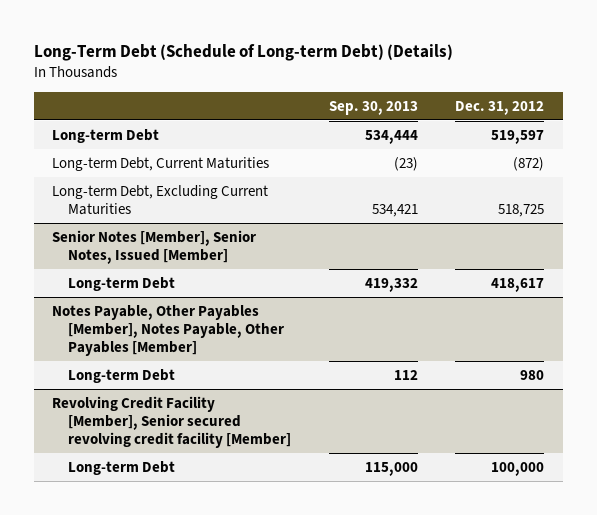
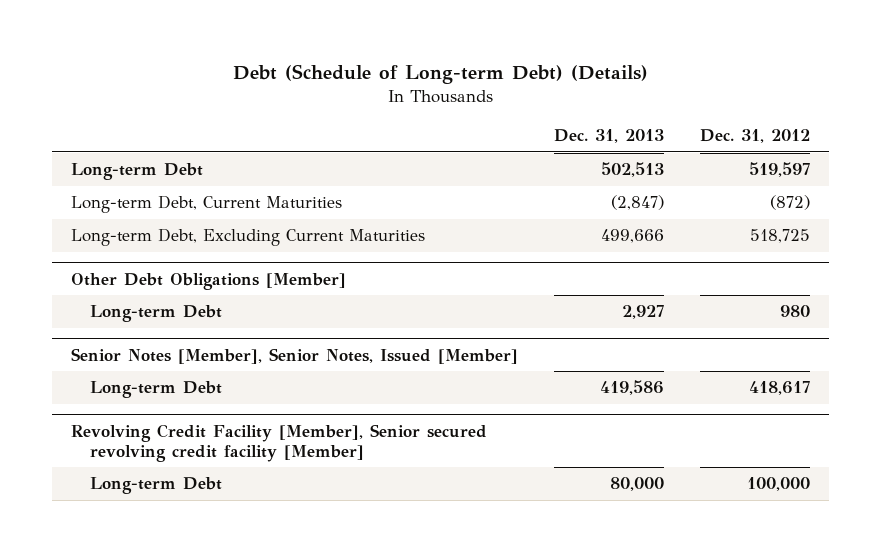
- Long-Term Debt (Schedule of Long-term Debt) (Details)
+ Debt (Schedule of Long-term Debt) (Details)
- | Sep. 30, 2013 | Dec. 31, 2012
+ | Dec. 31, 2013 | Dec. 31, 2012
+ Other Debt Obligations [Member]
+ Long-term Debt | 2,927 | 980
- Notes Payable, Other Payables [Member], Notes Payable, Other Payables [Member]
- Long-term Debt | 112 | 980

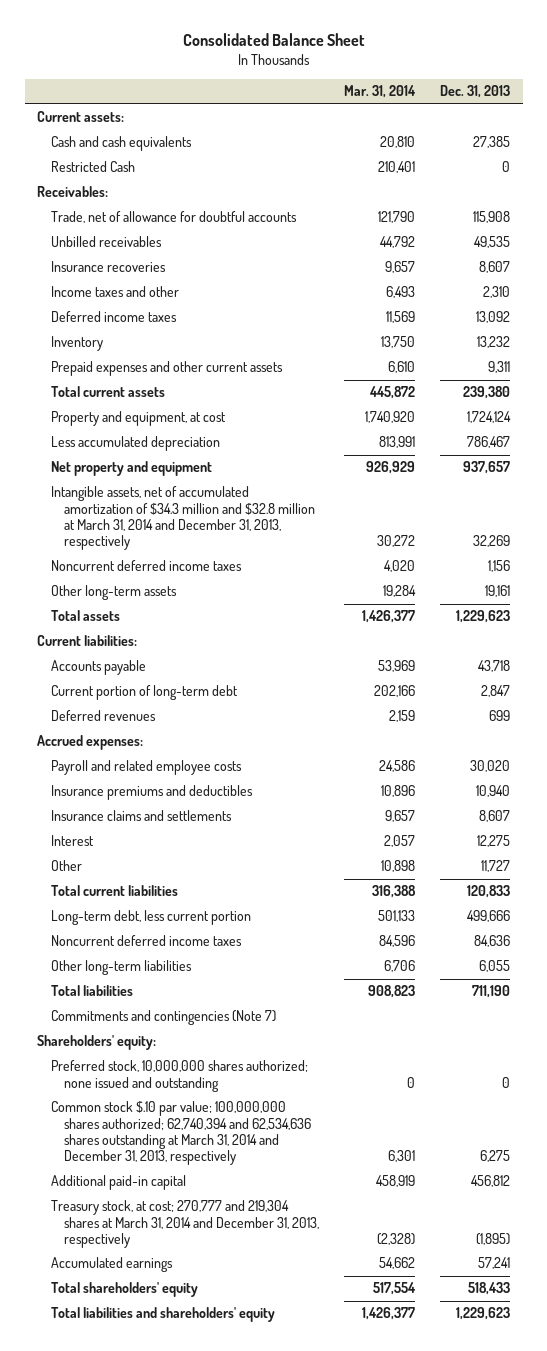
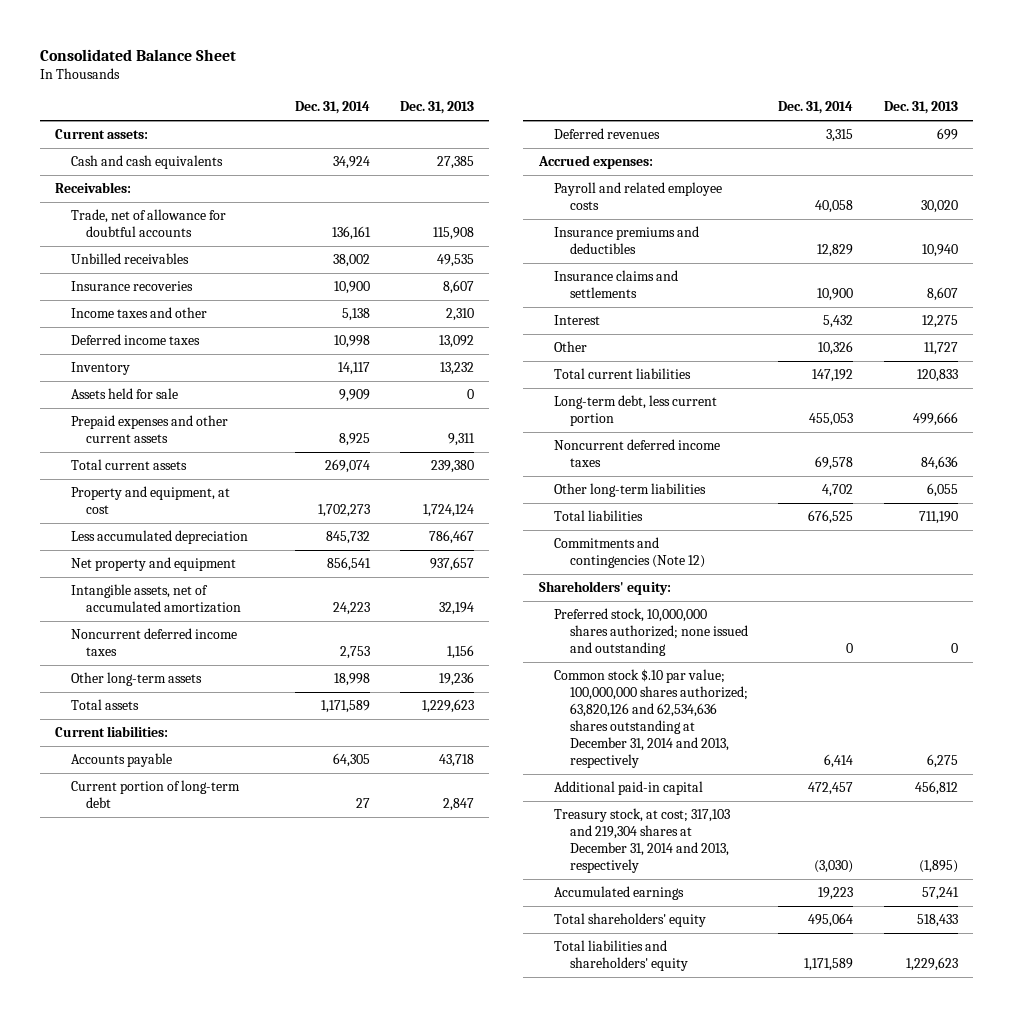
- | Mar. 31, 2014 | Dec. 31, 2013
+ | Dec. 31, 2014 | Dec. 31, 2013
- Restricted Cash | 210,401 | 0
+ Assets held for sale | 9,909 | 0
- Intangible assets, net of accumulated amortization of $34.3 million and $32.8 million at March 31, 2014 and December 31, 2013, respectively | 30,272 | 32,269
+ Intangible assets, net of accumulated amortization | 24,223 | 32,194
- Other long-term assets | 19,284 | 19,161
+ Other long-term assets | 18,998 | 19,236
- Commitments and contingencies (Note 7)
+ Commitments and contingencies (Note 12)
- Common stock $.10 par value; 100,000,000 shares authorized; 62,740,394 and 62,534,636 shares outstanding at March 31, 2014 and December 31, 2013, respectively | 6,301 | 6,275
+ Common stock $.10 par value; 100,000,000 shares authorized; 63,820,126 and 62,534,636 shares outstanding at December 31, 2014 and 2013, respectively | 6,414 | 6,275
- Treasury stock, at cost; 270,777 and 219,304 shares at March 31, 2014 and December 31, 2013, respectively | (2,328) | (1,895)
+ Treasury stock, at cost; 317,103 and 219,304 shares at December 31, 2014 and 2013, respectively | (3,030) | (1,895)

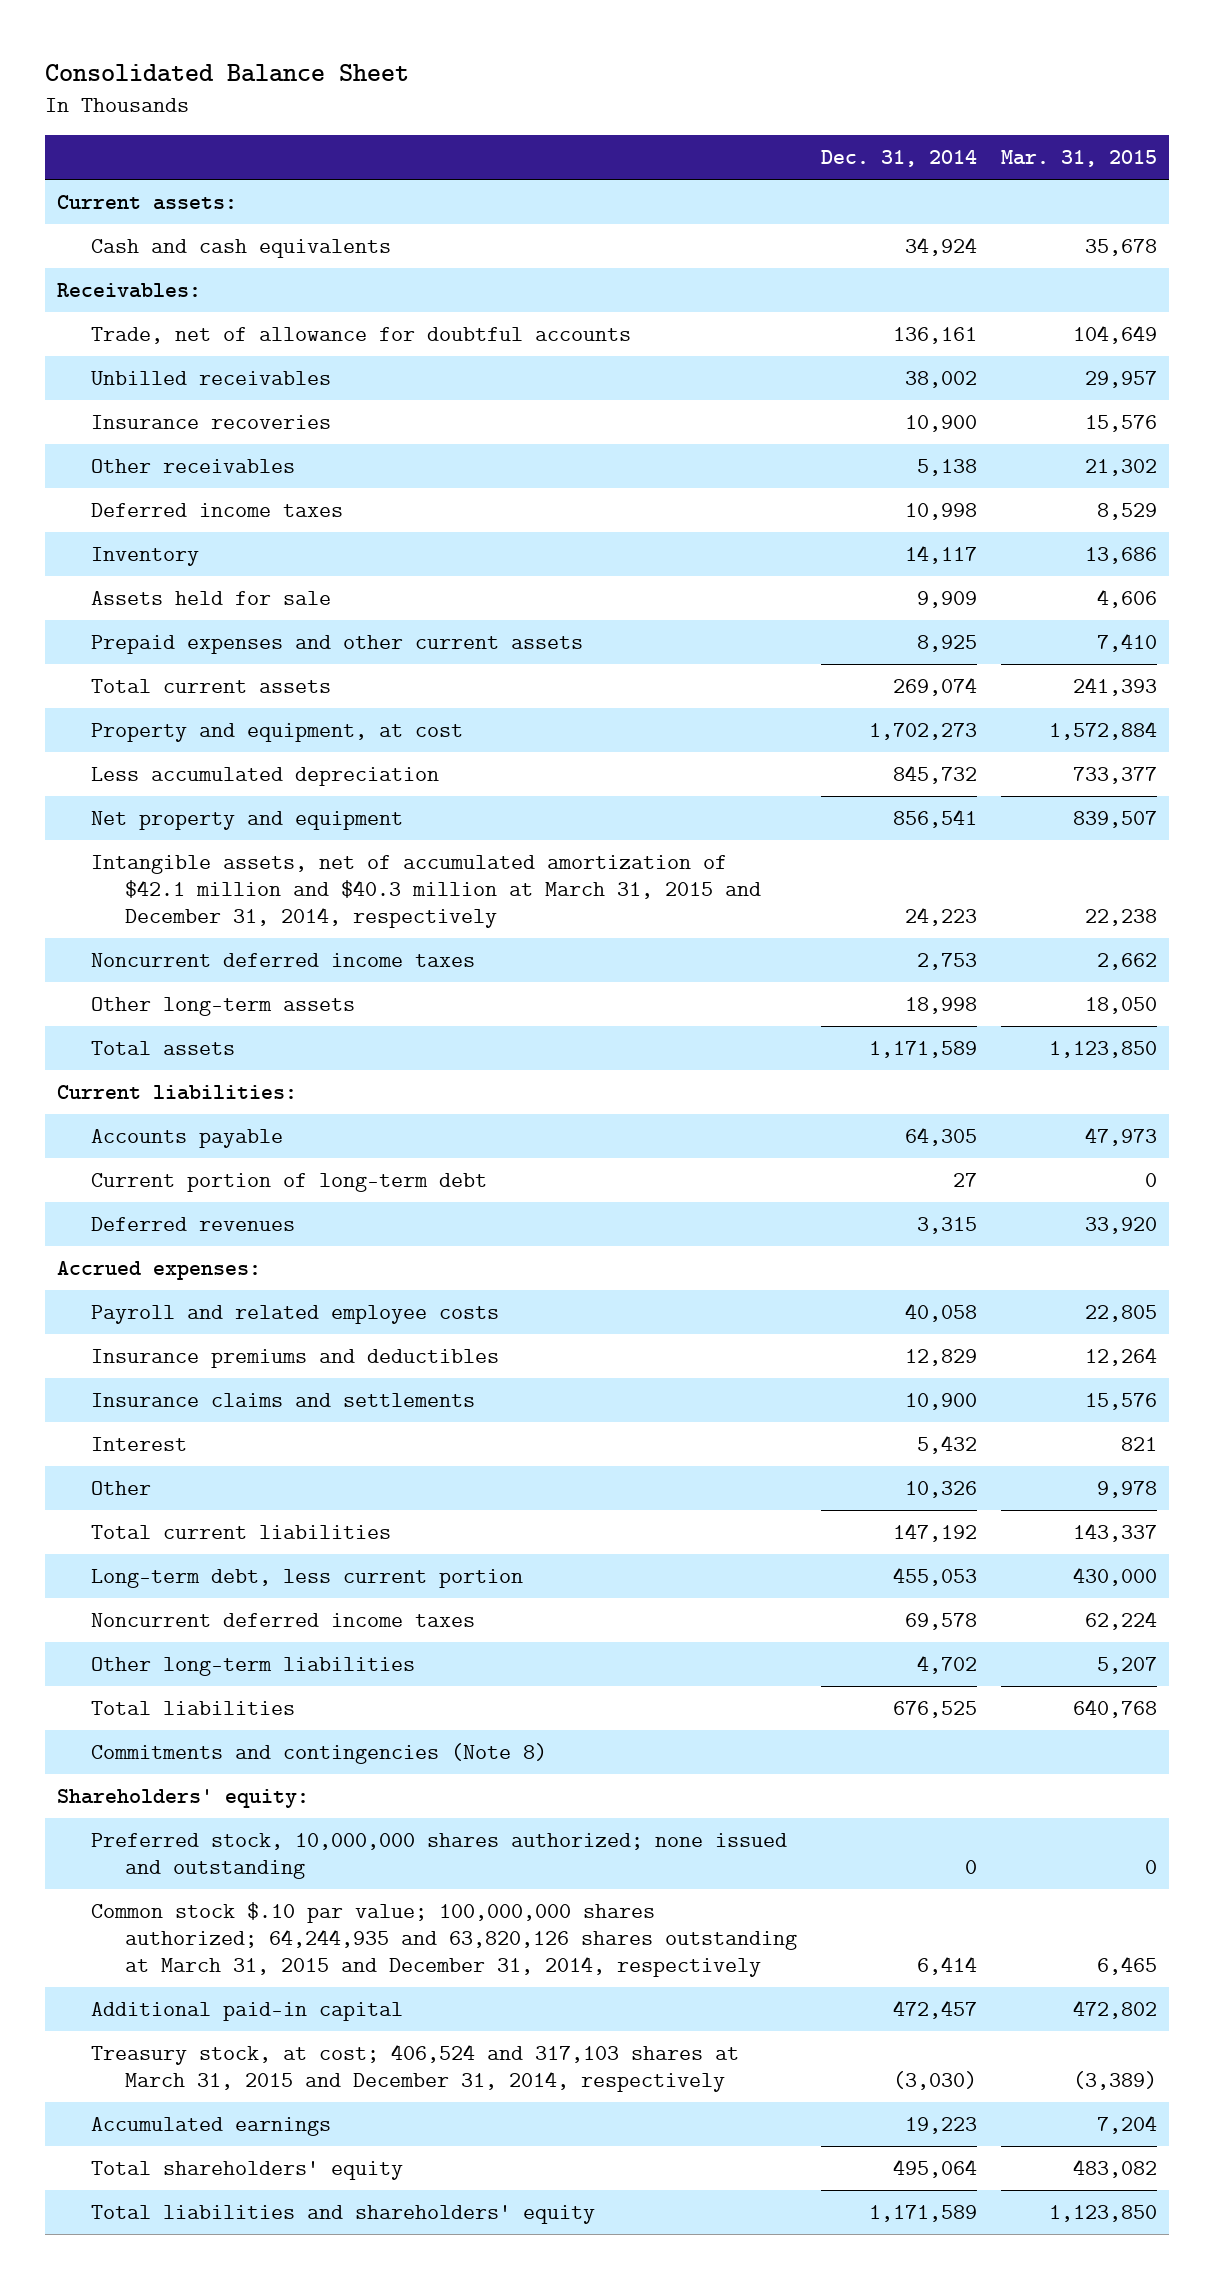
- | Dec. 31, 2014 | Dec. 31, 2013
+ | Dec. 31, 2014 | Mar. 31, 2015
- Income taxes and other | 5,138 | 2,310
+ Other receivables | 5,138 | 21,302
- Intangible assets, net of accumulated amortization | 24,223 | 32,194
+ Intangible assets, net of accumulated amortization of $42.1 million and $40.3 million at March 31, 2015 and December 31, 2014, respectively | 24,223 | 22,238
- Commitments and contingencies (Note 12)
+ Commitments and contingencies (Note 8)
- Common stock $.10 par value; 100,000,000 shares authorized; 63,820,126 and 62,534,636 shares outstanding at December 31, 2014 and 2013, respectively | 6,414 | 6,275
+ Common stock $.10 par value; 100,000,000 shares authorized; 64,244,935 and 63,820,126 shares outstanding at March 31, 2015 and December 31, 2014, respectively | 6,414 | 6,465
- Treasury stock, at cost; 317,103 and 219,304 shares at December 31, 2014 and 2013, respectively | (3,030) | (1,895)
+ Treasury stock, at cost; 406,524 and 317,103 shares at March 31, 2015 and December 31, 2014, respectively | (3,030) | (3,389)

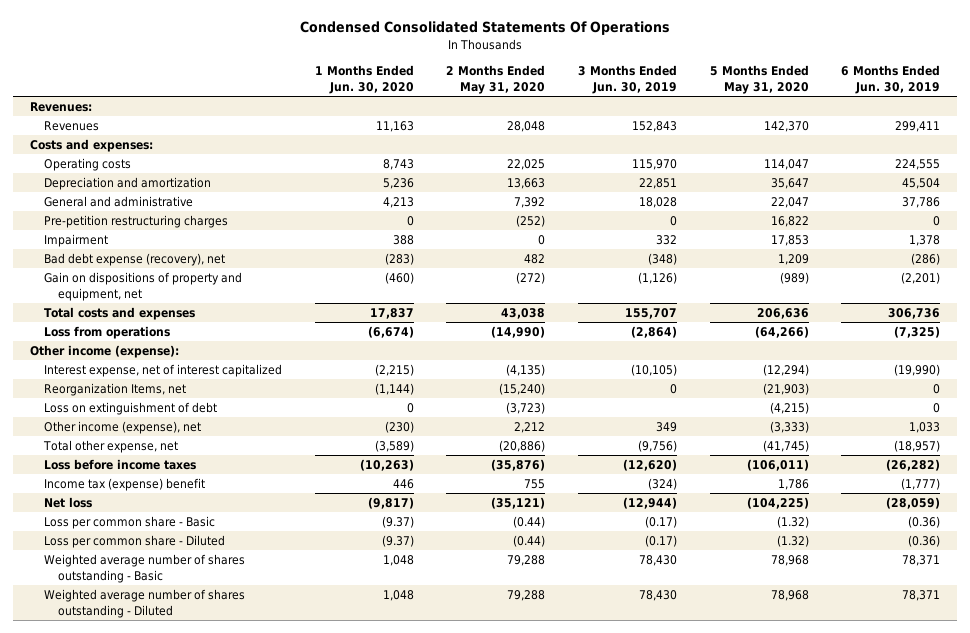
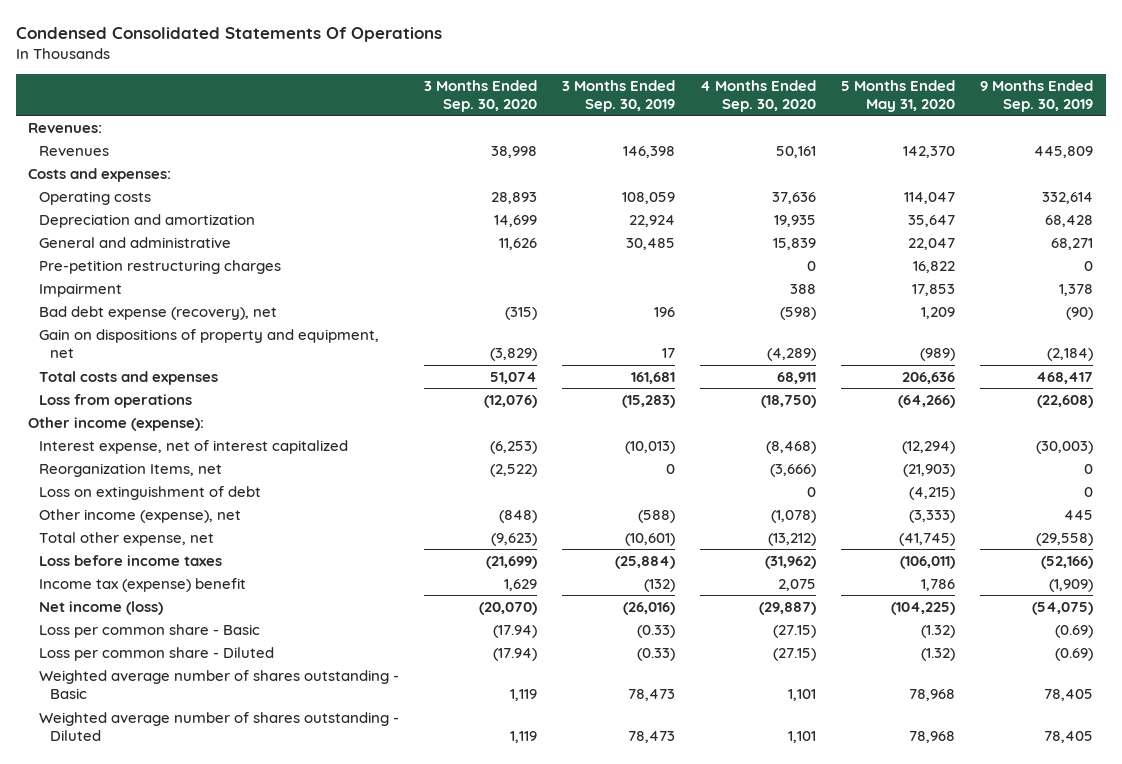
- | 1 Months Ended Jun. 30, 2020 | 2 Months Ended May 31, 2020 | 3 Months Ended Jun. 30, 2019 | 5 Months Ended May 31, 2020 | 6 Months Ended Jun. 30, 2019
+ | 3 Months Ended Sep. 30, 2020 | 3 Months Ended Sep. 30, 2019 | 4 Months Ended Sep. 30, 2020 | 5 Months Ended May 31, 2020 | 9 Months Ended Sep. 30, 2019
- Net loss | (9,817) | (35,121) | (12,944) | (104,225) | (28,059)
+ Net income (loss) | (20,070) | (26,016) | (29,887) | (104,225) | (54,075)

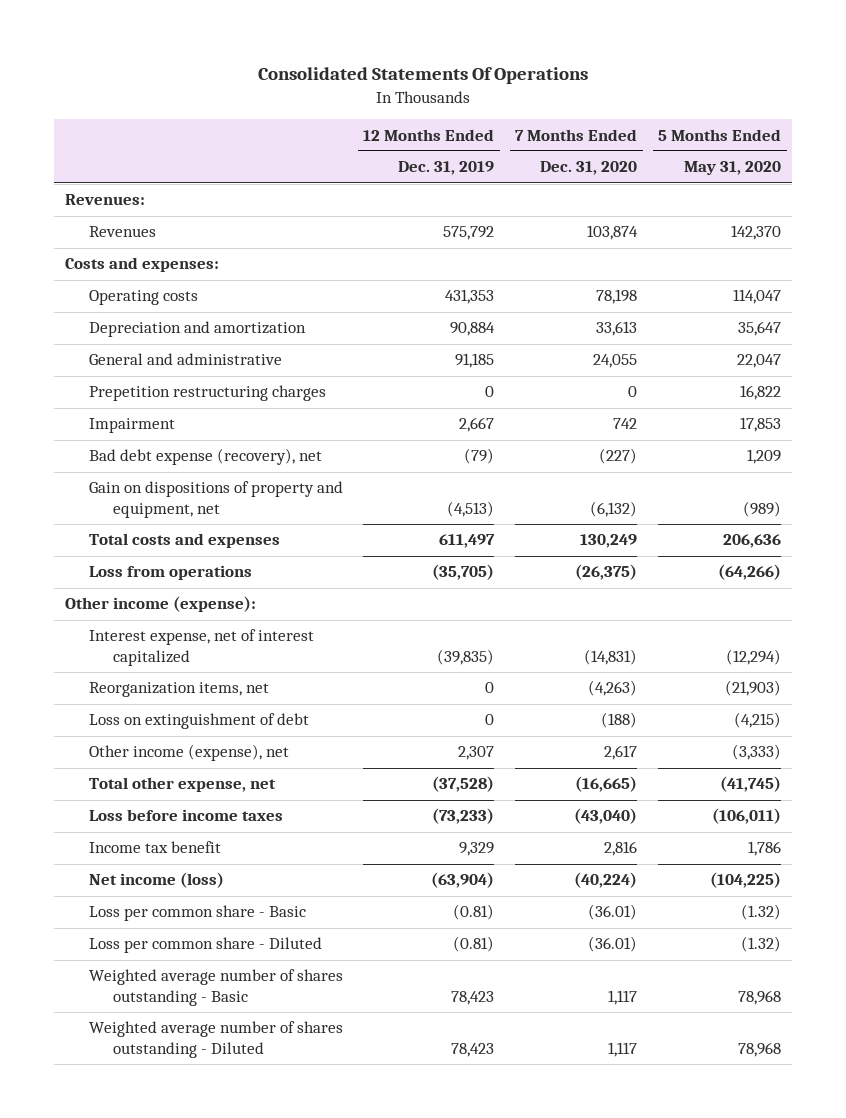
- Condensed Consolidated Statements Of Operations
+ Consolidated Statements Of Operations
- | 3 Months Ended Sep. 30, 2020 | 3 Months Ended Sep. 30, 2019 | 4 Months Ended Sep. 30, 2020 | 5 Months Ended May 31, 2020 | 9 Months Ended Sep. 30, 2019
+ | 12 Months Ended Dec. 31, 2019 | 7 Months Ended Dec. 31, 2020 | 5 Months Ended May 31, 2020
- Pre-petition restructuring charges | | | 0 | 16,822 | 0
+ Prepetition restructuring charges | 0 | 0 | 16,822
- Reorganization Items, net | (2,522) | 0 | (3,666) | (21,903) | 0
+ Reorganization items, net | 0 | (4,263) | (21,903)
- Income tax (expense) benefit | 1,629 | (132) | 2,075 | 1,786 | (1,909)
+ Income tax benefit | 9,329 | 2,816 | 1,786

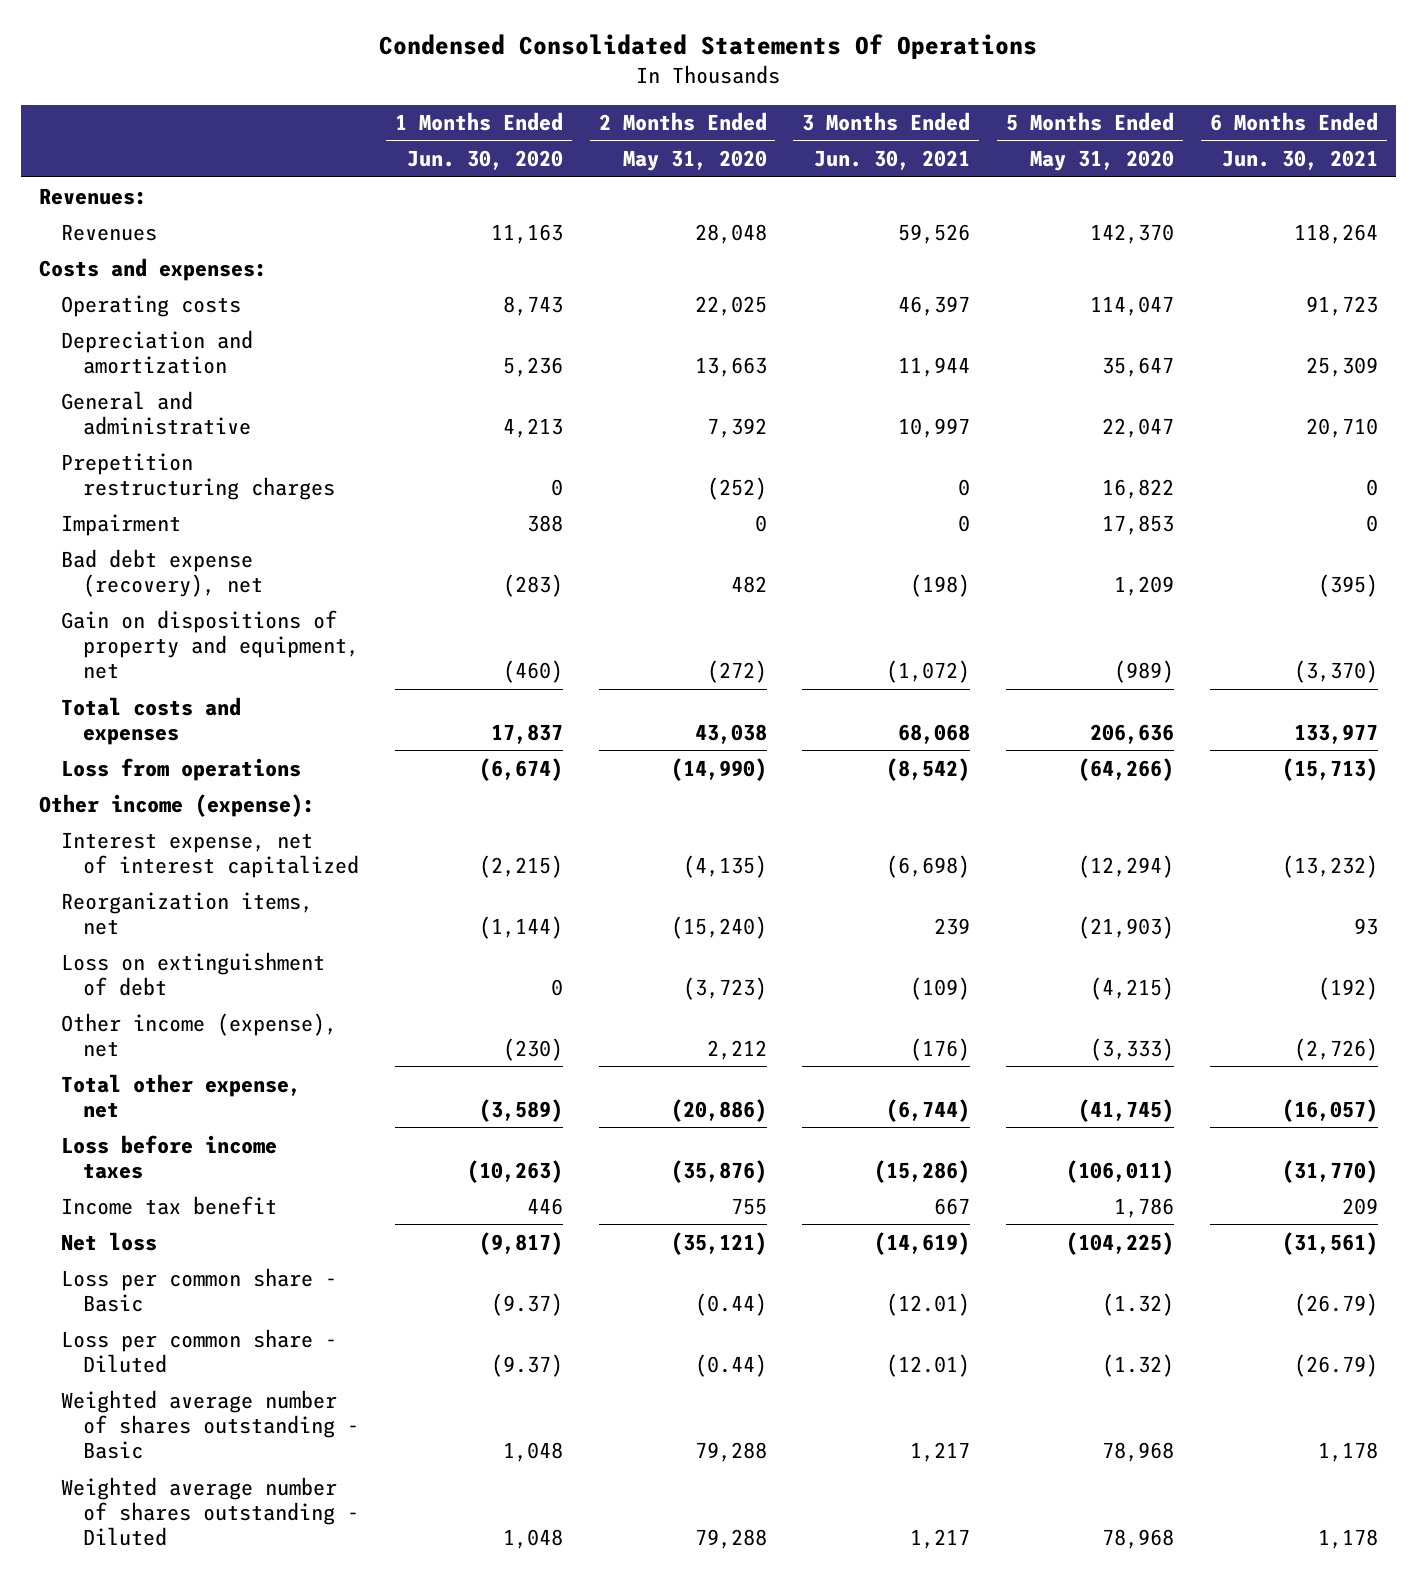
- Consolidated Statements Of Operations
+ Condensed Consolidated Statements Of Operations
- | 12 Months Ended Dec. 31, 2019 | 7 Months Ended Dec. 31, 2020 | 5 Months Ended May 31, 2020
+ | 1 Months Ended Jun. 30, 2020 | 2 Months Ended May 31, 2020 | 3 Months Ended Jun. 30, 2021 | 5 Months Ended May 31, 2020 | 6 Months Ended Jun. 30, 2021
- Net income (loss) | (63,904) | (40,224) | (104,225)
+ Net loss | (9,817) | (35,121) | (14,619) | (104,225) | (31,561)

